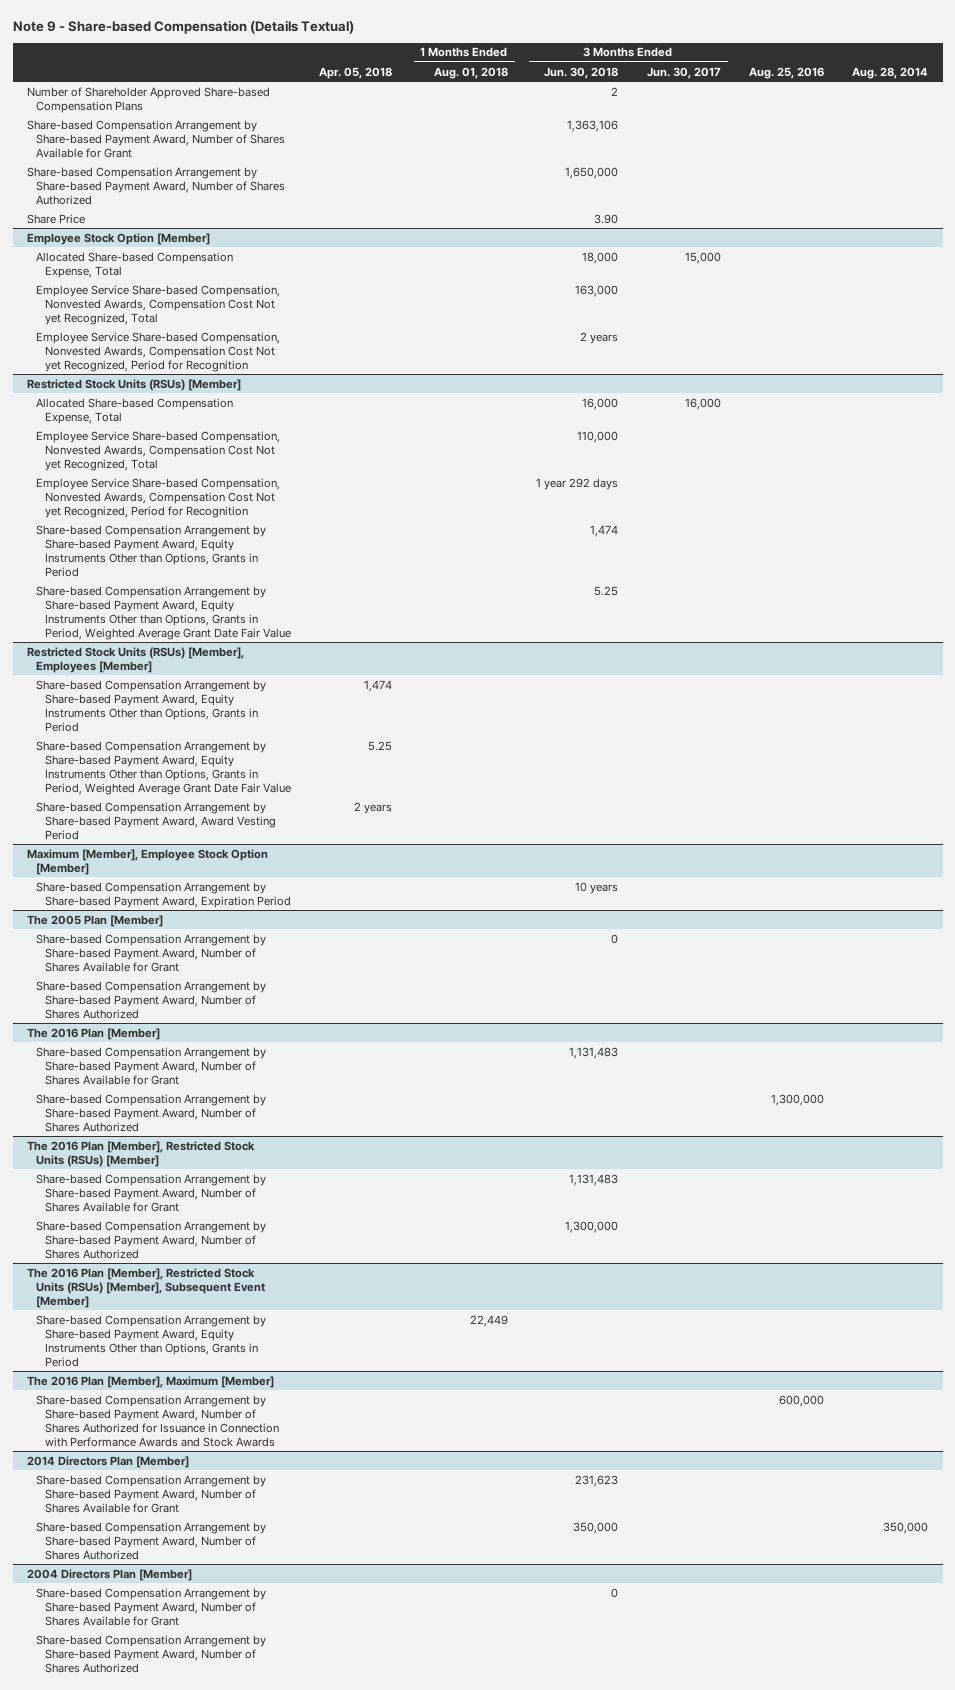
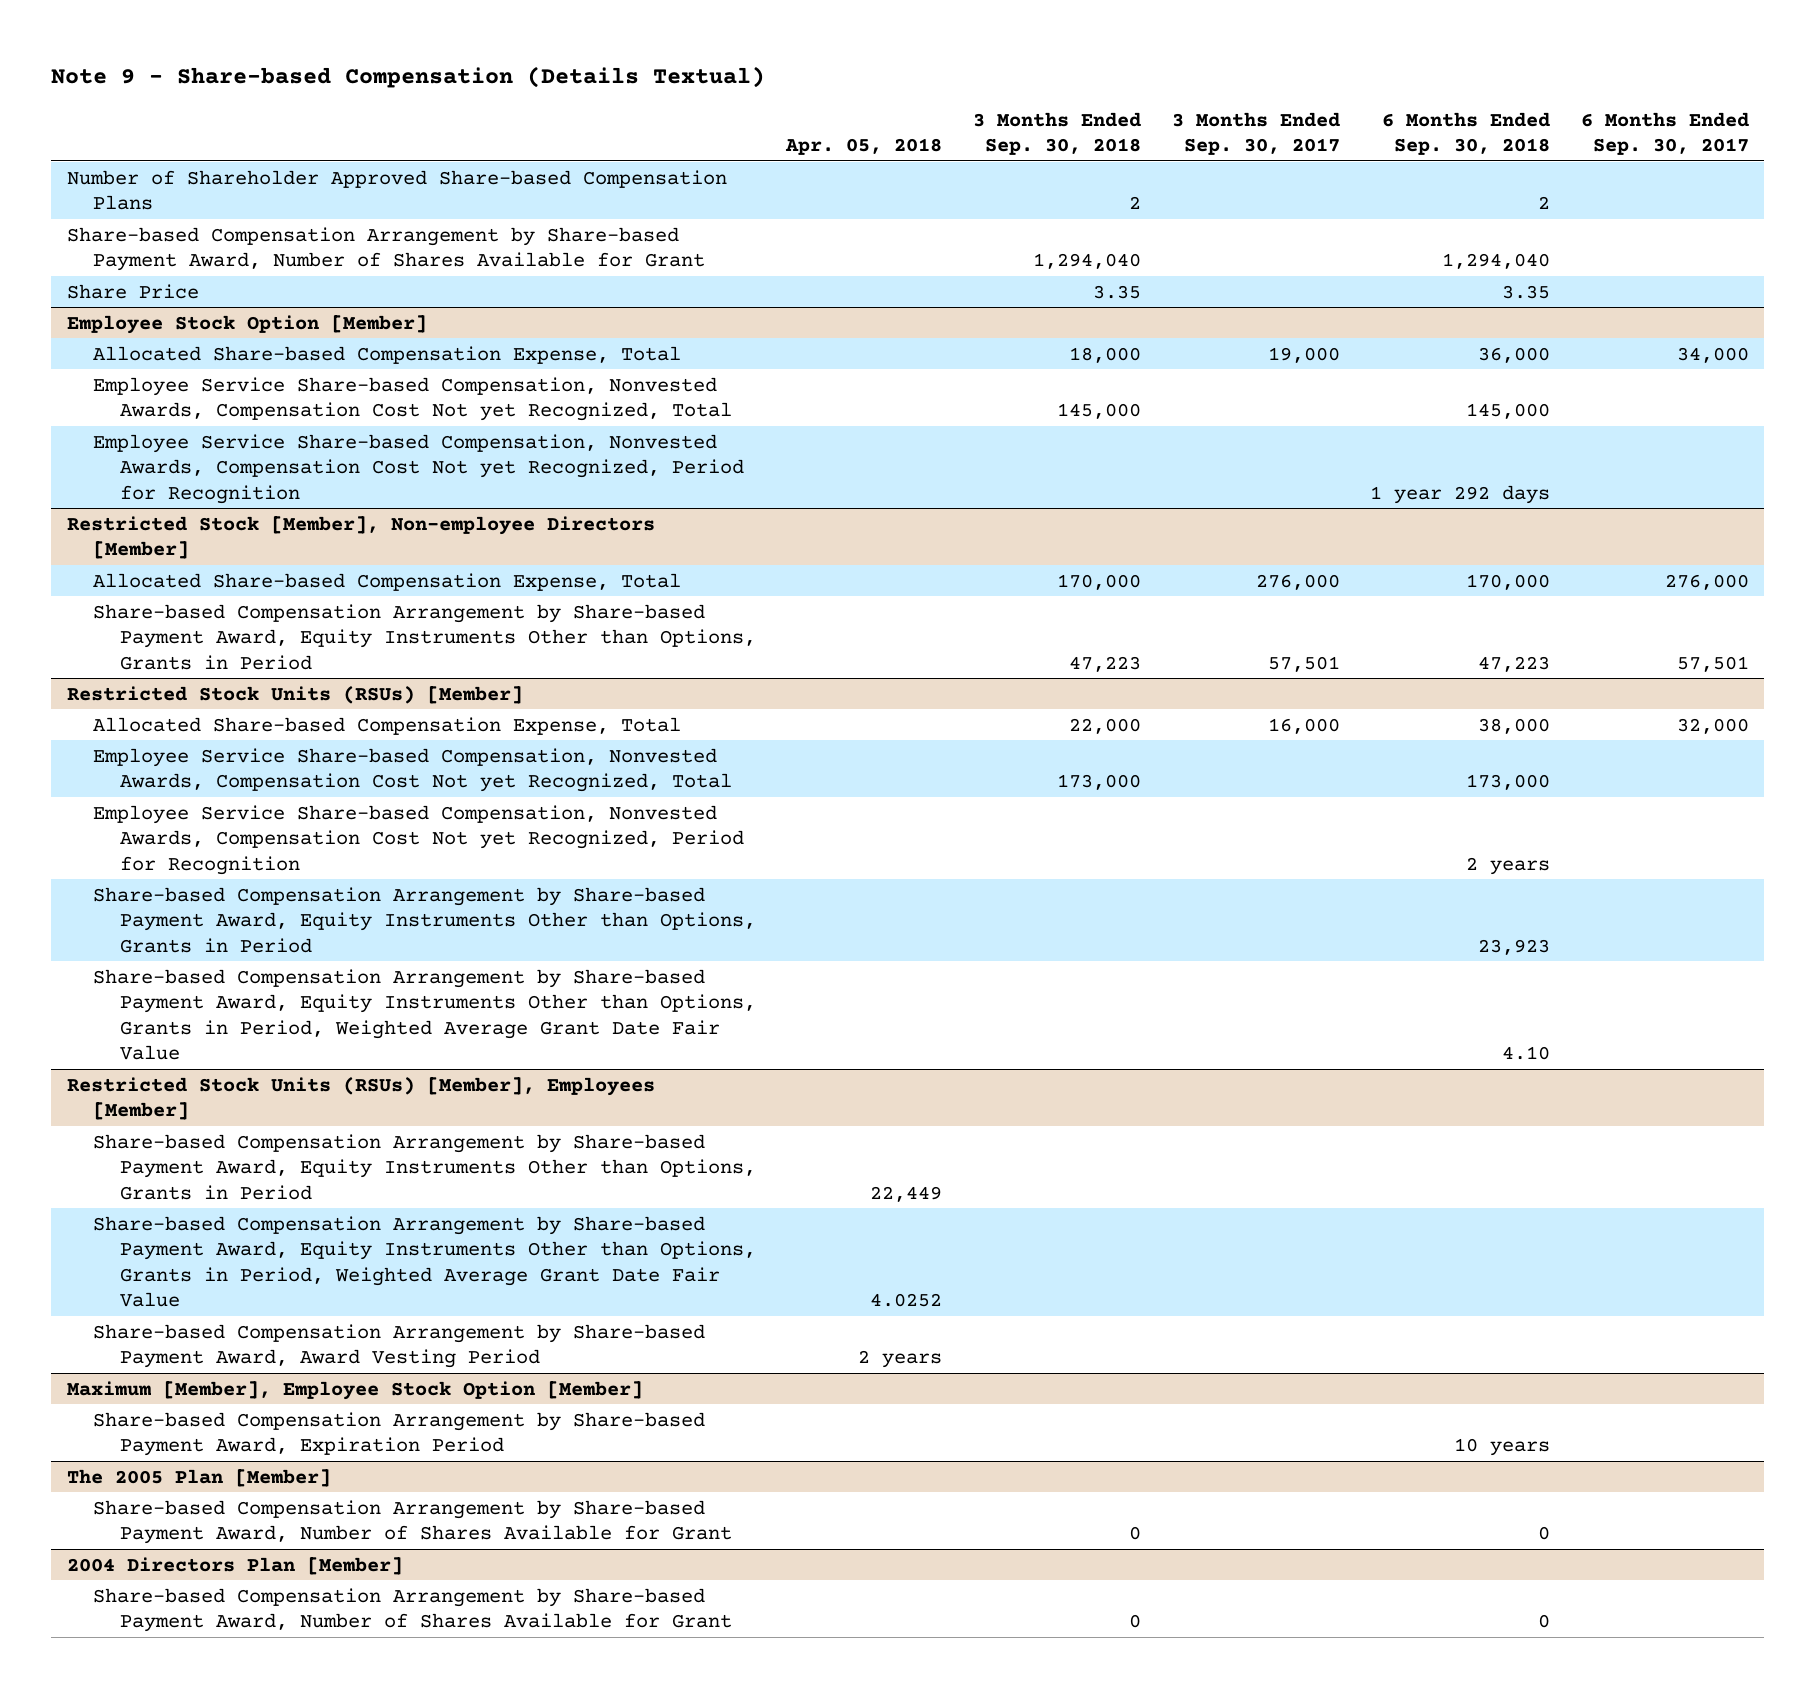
- | Apr. 05, 2018 | 1 Months Ended Aug. 01, 2018 | 3 Months Ended Jun. 30, 2018 | 3 Months Ended Jun. 30, 2017 | Aug. 25, 2016 | Aug. 28, 2014
+ | Apr. 05, 2018 | 3 Months Ended Sep. 30, 2018 | 3 Months Ended Sep. 30, 2017 | 6 Months Ended Sep. 30, 2018 | 6 Months Ended Sep. 30, 2017
- Share-based Compensation Arrangement by Share-based Payment Award, Number of Shares Authorized | | | 1,650,000 | | |
+ Restricted Stock [Member], Non-employee Directors [Member]
+ Allocated Share-based Compensation Expense, Total | | 170,000 | 276,000 | 170,000 | 276,000
+ Share-based Compensation Arrangement by Share-based Payment Award, Equity Instruments Other than Options, Grants in Period | | 47,223 | 57,501 | 47,223 | 57,501
@ Restricted Stock Units (RSUs) [Member], Employees [Member]
- Share-based Compensation Arrangement by Share-based Payment Award, Equity Instruments Other than Options, Grants in Period | 1,474 | | | | |
- Share-based Compensation Arrangement by Share-based Payment Award, Equity Instruments Other than Options, Grants in Period, Weighted Average Grant Date Fair Value | 5.25 | | | | |
+ Share-based Compensation Arrangement by Share-based Payment Award, Equity Instruments Other than Options, Grants in Period | 22,449 | | | |
+ Share-based Compensation Arrangement by Share-based Payment Award, Equity Instruments Other than Options, Grants in Period, Weighted Average Grant Date Fair Value | 4.0252 | | | |
@ The 2005 Plan [Member]
- Share-based Compensation Arrangement by Share-based Payment Award, Number of Shares Authorized
- The 2016 Plan [Member]
- Share-based Compensation Arrangement by Share-based Payment Award, Number of Shares Available for Grant | | | 1,131,483 | | |
- Share-based Compensation Arrangement by Share-based Payment Award, Number of Shares Authorized | | | | | 1,300,000 |
- The 2016 Plan [Member], Restricted Stock Units (RSUs) [Member]
- Share-based Compensation Arrangement by Share-based Payment Award, Number of Shares Available for Grant | | | 1,131,483 | | |
- Share-based Compensation Arrangement by Share-based Payment Award, Number of Shares Authorized | | | 1,300,000 | | |
- The 2016 Plan [Member], Restricted Stock Units (RSUs) [Member], Subsequent Event [Member]
- Share-based Compensation Arrangement by Share-based Payment Award, Equity Instruments Other than Options, Grants in Period | | 22,449 | | | |
- The 2016 Plan [Member], Maximum [Member]
- Share-based Compensation Arrangement by Share-based Payment Award, Number of Shares Authorized for Issuance in Connection with Performance Awards and Stock Awards | | | | | 600,000 |
- 2014 Directors Plan [Member]
- Share-based Compensation Arrangement by Share-based Payment Award, Number of Shares Available for Grant | | | 231,623 | | |
- Share-based Compensation Arrangement by Share-based Payment Award, Number of Shares Authorized | | | 350,000 | | | 350,000
@ 2004 Directors Plan [Member]
- Share-based Compensation Arrangement by Share-based Payment Award, Number of Shares Authorized

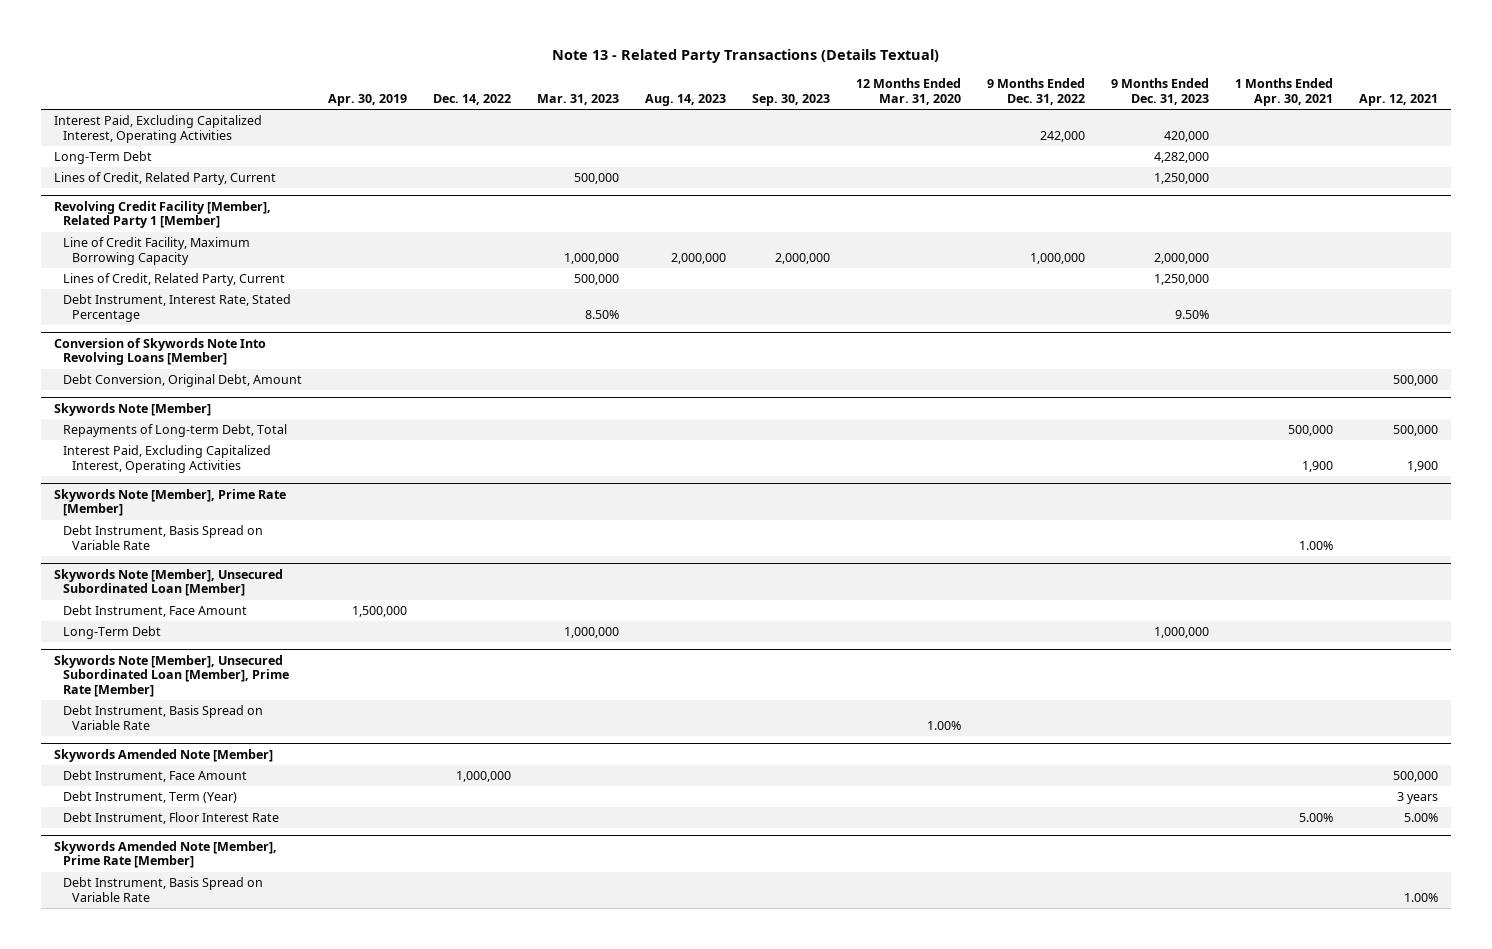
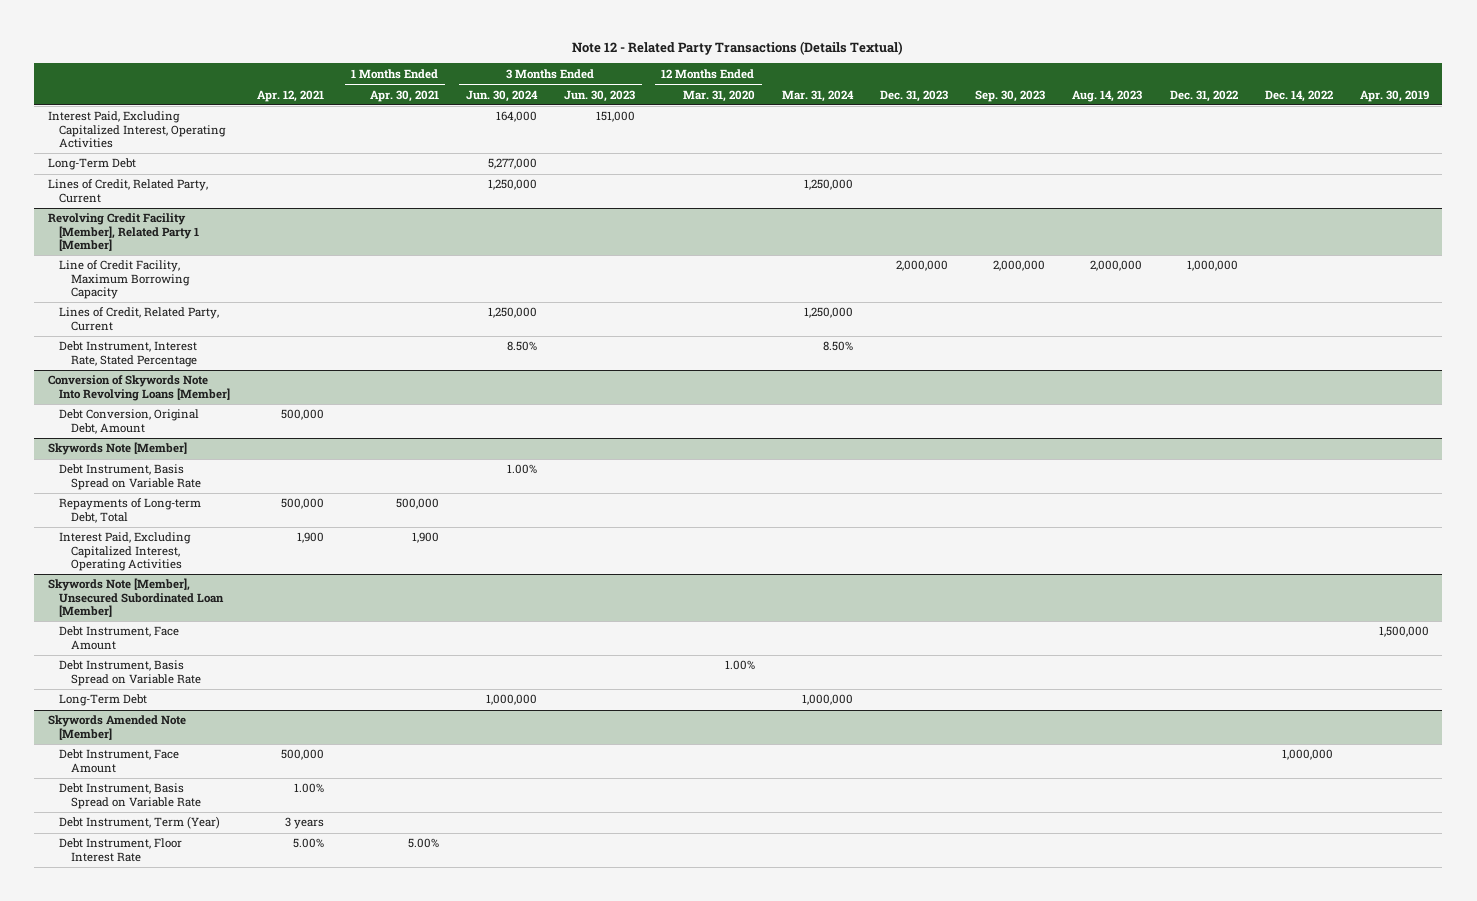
- Note 13 - Related Party Transactions (Details Textual)
+ Note 12 - Related Party Transactions (Details Textual)
- | Apr. 30, 2019 | Dec. 14, 2022 | Mar. 31, 2023 | Aug. 14, 2023 | Sep. 30, 2023 | 12 Months Ended Mar. 31, 2020 | 9 Months Ended Dec. 31, 2022 | 9 Months Ended Dec. 31, 2023 | 1 Months Ended Apr. 30, 2021 | Apr. 12, 2021
+ | Apr. 12, 2021 | 1 Months Ended Apr. 30, 2021 | 3 Months Ended Jun. 30, 2024 | 3 Months Ended Jun. 30, 2023 | 12 Months Ended Mar. 31, 2020 | Mar. 31, 2024 | Dec. 31, 2023 | Sep. 30, 2023 | Aug. 14, 2023 | Dec. 31, 2022 | Dec. 14, 2022 | Apr. 30, 2019
@ Skywords Note [Member]
+ Debt Instrument, Basis Spread on Variable Rate | | | 1.00% | | | | | | | | |
- Skywords Note [Member], Prime Rate [Member]
- Debt Instrument, Basis Spread on Variable Rate | | | | | | | | | 1.00% |
@ Skywords Note [Member], Unsecured Subordinated Loan [Member]
+ Debt Instrument, Basis Spread on Variable Rate | | | | | 1.00% | | | | | | |
- Skywords Note [Member], Unsecured Subordinated Loan [Member], Prime Rate [Member]
- Debt Instrument, Basis Spread on Variable Rate | | | | | | 1.00% | | | |
@ Skywords Amended Note [Member]
+ Debt Instrument, Basis Spread on Variable Rate | 1.00% | | | | | | | | | | |
- Skywords Amended Note [Member], Prime Rate [Member]
- Debt Instrument, Basis Spread on Variable Rate | | | | | | | | | | 1.00%

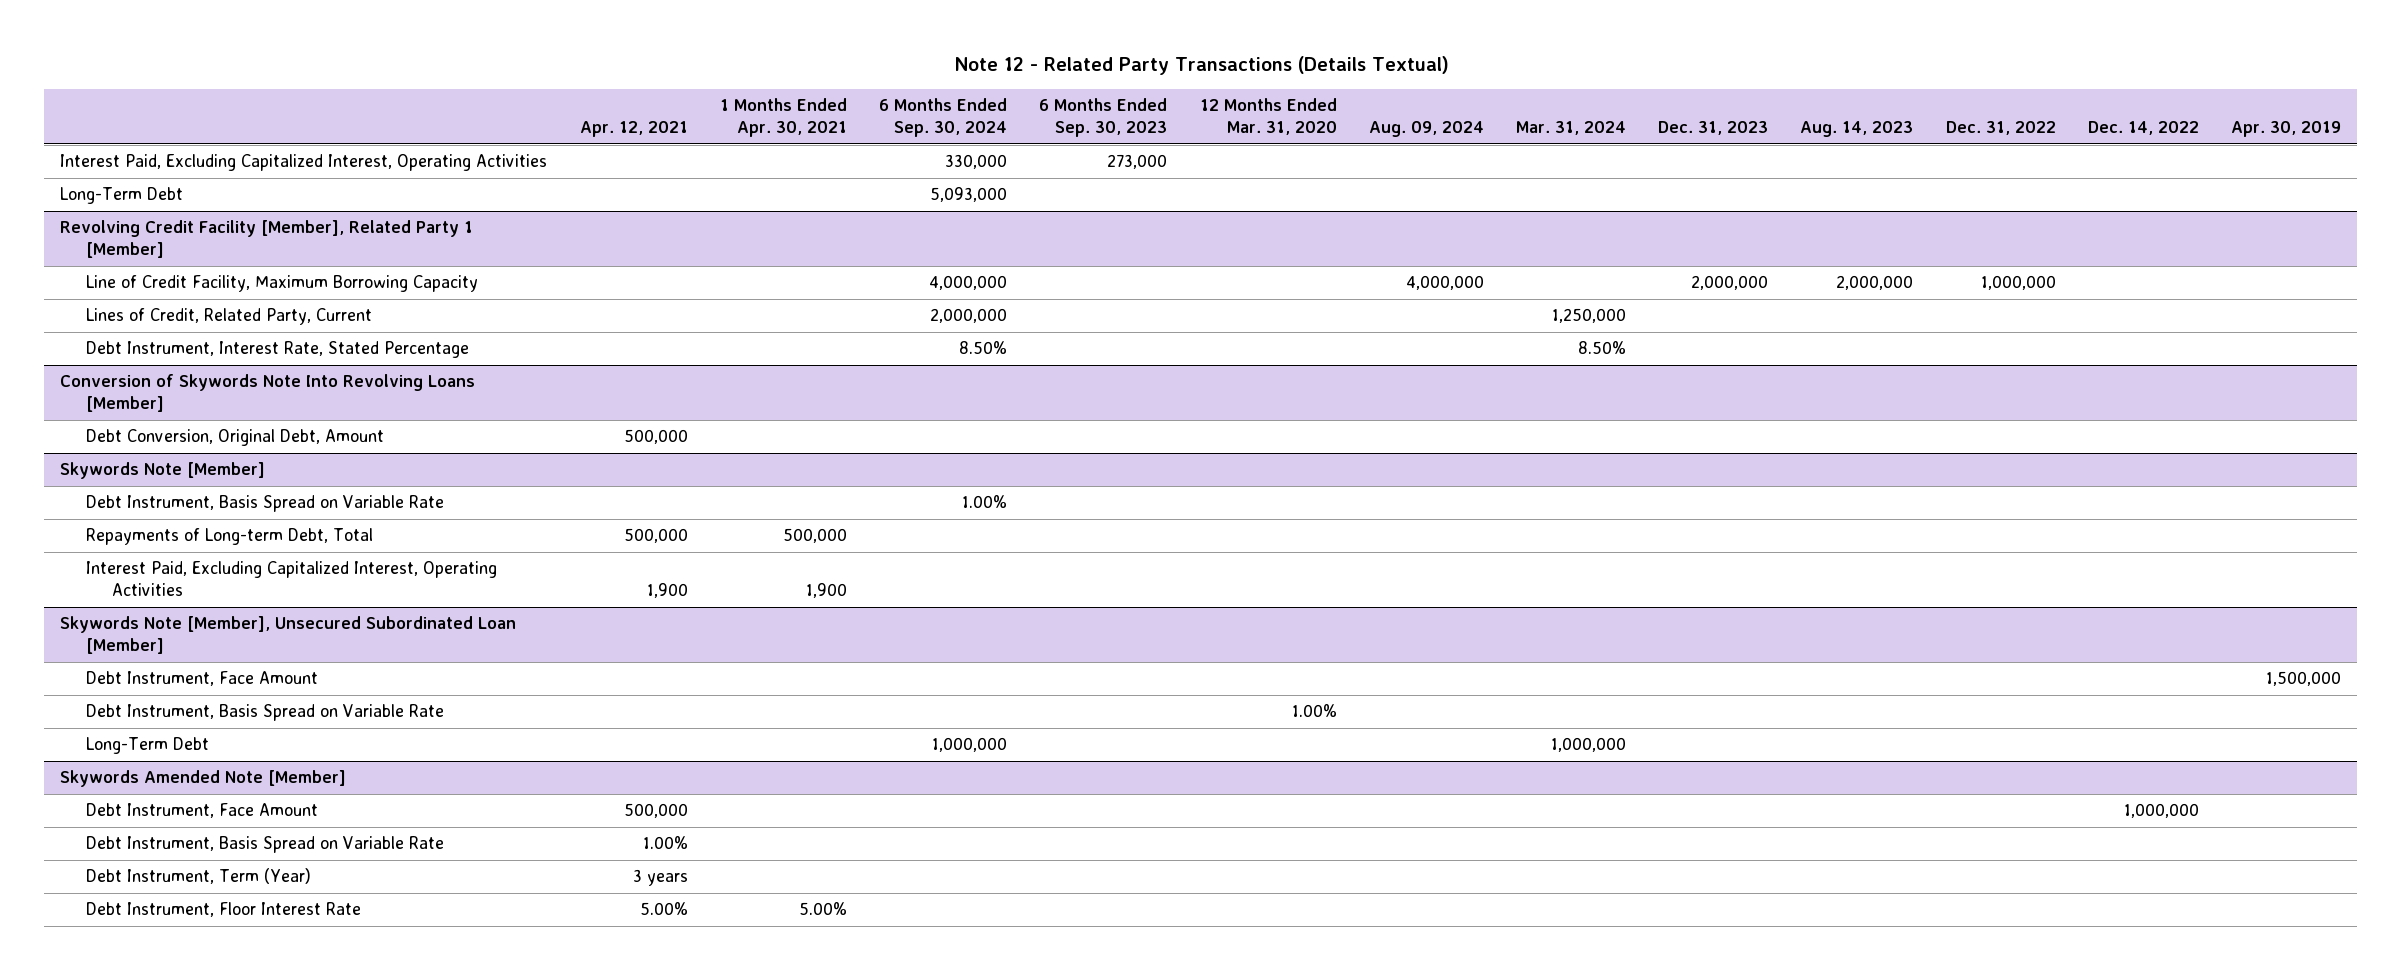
- | Apr. 12, 2021 | 1 Months Ended Apr. 30, 2021 | 3 Months Ended Jun. 30, 2024 | 3 Months Ended Jun. 30, 2023 | 12 Months Ended Mar. 31, 2020 | Mar. 31, 2024 | Dec. 31, 2023 | Sep. 30, 2023 | Aug. 14, 2023 | Dec. 31, 2022 | Dec. 14, 2022 | Apr. 30, 2019
+ | Apr. 12, 2021 | 1 Months Ended Apr. 30, 2021 | 6 Months Ended Sep. 30, 2024 | 6 Months Ended Sep. 30, 2023 | 12 Months Ended Mar. 31, 2020 | Aug. 09, 2024 | Mar. 31, 2024 | Dec. 31, 2023 | Aug. 14, 2023 | Dec. 31, 2022 | Dec. 14, 2022 | Apr. 30, 2019
- Lines of Credit, Related Party, Current | | | 1,250,000 | | | 1,250,000 | | | | | |

